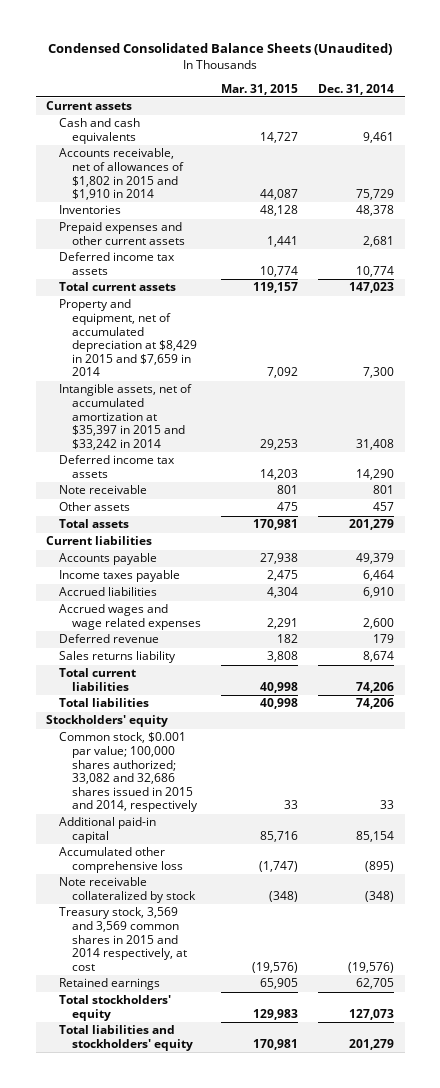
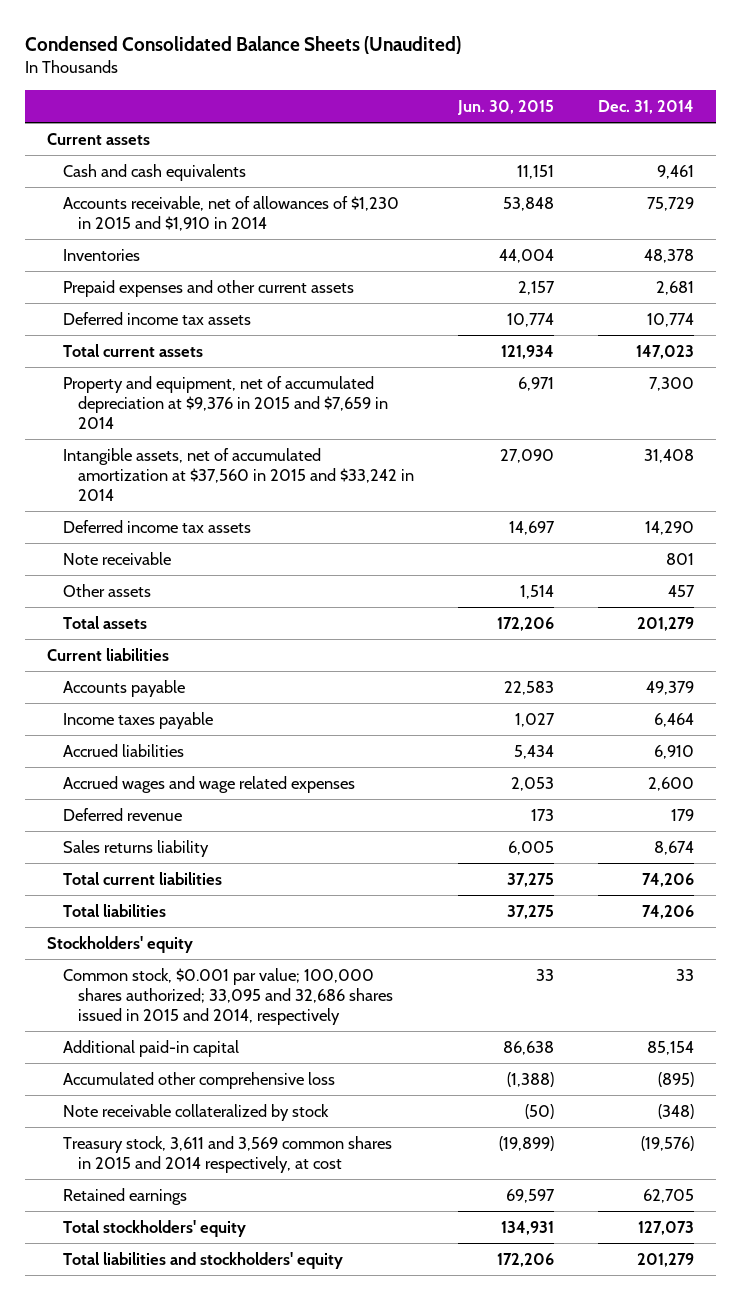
- | Mar. 31, 2015 | Dec. 31, 2014
+ | Jun. 30, 2015 | Dec. 31, 2014
- Accounts receivable, net of allowances of $1,802 in 2015 and $1,910 in 2014 | 44,087 | 75,729
+ Accounts receivable, net of allowances of $1,230 in 2015 and $1,910 in 2014 | 53,848 | 75,729
- Property and equipment, net of accumulated depreciation at $8,429 in 2015 and $7,659 in 2014 | 7,092 | 7,300
- Intangible assets, net of accumulated amortization at $35,397 in 2015 and $33,242 in 2014 | 29,253 | 31,408
+ Property and equipment, net of accumulated depreciation at $9,376 in 2015 and $7,659 in 2014 | 6,971 | 7,300
+ Intangible assets, net of accumulated amortization at $37,560 in 2015 and $33,242 in 2014 | 27,090 | 31,408
- Common stock, $0.001 par value; 100,000 shares authorized; 33,082 and 32,686 shares issued in 2015 and 2014, respectively | 33 | 33
+ Common stock, $0.001 par value; 100,000 shares authorized; 33,095 and 32,686 shares issued in 2015 and 2014, respectively | 33 | 33
- Treasury stock, 3,569 and 3,569 common shares in 2015 and 2014 respectively, at cost | (19,576) | (19,576)
+ Treasury stock, 3,611 and 3,569 common shares in 2015 and 2014 respectively, at cost | (19,899) | (19,576)

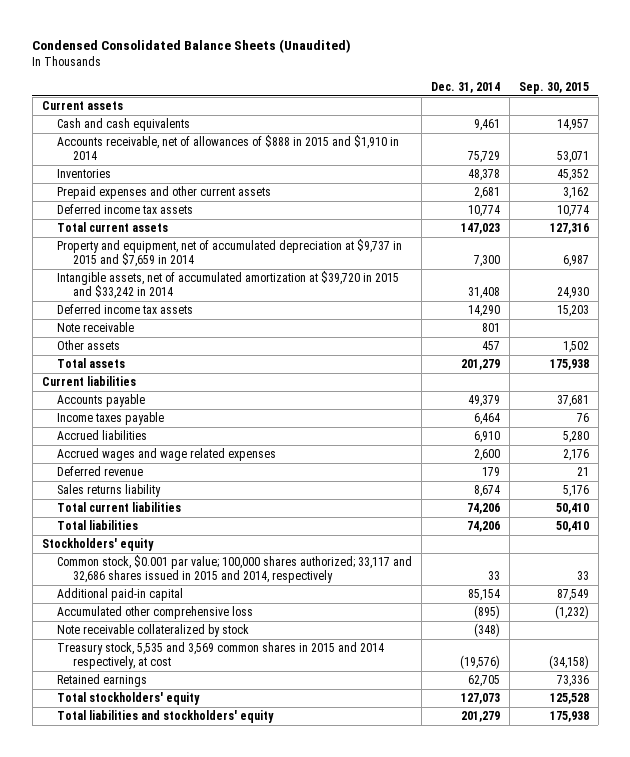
- | Jun. 30, 2015 | Dec. 31, 2014
+ | Dec. 31, 2014 | Sep. 30, 2015
- Accounts receivable, net of allowances of $1,230 in 2015 and $1,910 in 2014 | 53,848 | 75,729
+ Accounts receivable, net of allowances of $888 in 2015 and $1,910 in 2014 | 75,729 | 53,071
- Property and equipment, net of accumulated depreciation at $9,376 in 2015 and $7,659 in 2014 | 6,971 | 7,300
- Intangible assets, net of accumulated amortization at $37,560 in 2015 and $33,242 in 2014 | 27,090 | 31,408
+ Property and equipment, net of accumulated depreciation at $9,737 in 2015 and $7,659 in 2014 | 7,300 | 6,987
+ Intangible assets, net of accumulated amortization at $39,720 in 2015 and $33,242 in 2014 | 31,408 | 24,930
- Common stock, $0.001 par value; 100,000 shares authorized; 33,095 and 32,686 shares issued in 2015 and 2014, respectively | 33 | 33
+ Common stock, $0.001 par value; 100,000 shares authorized; 33,117 and 32,686 shares issued in 2015 and 2014, respectively | 33 | 33
- Treasury stock, 3,611 and 3,569 common shares in 2015 and 2014 respectively, at cost | (19,899) | (19,576)
+ Treasury stock, 5,535 and 3,569 common shares in 2015 and 2014 respectively, at cost | (19,576) | (34,158)

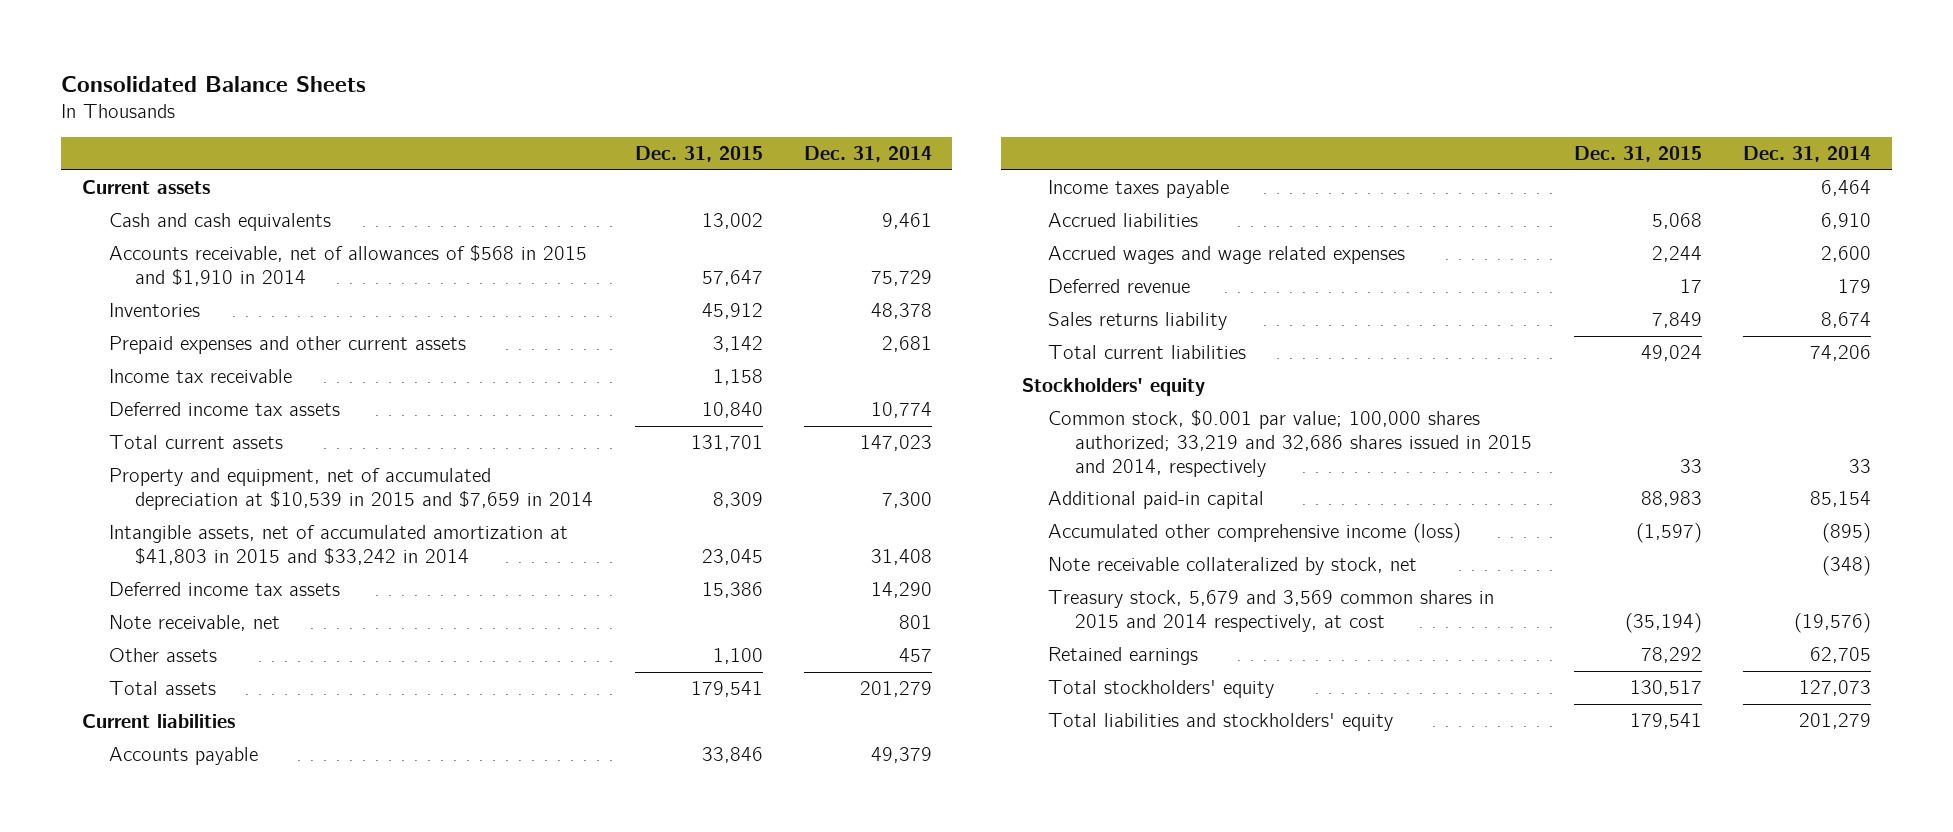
- Condensed Consolidated Balance Sheets (Unaudited)
+ Consolidated Balance Sheets
- | Dec. 31, 2014 | Sep. 30, 2015
+ | Dec. 31, 2015 | Dec. 31, 2014
- Accounts receivable, net of allowances of $888 in 2015 and $1,910 in 2014 | 75,729 | 53,071
+ Accounts receivable, net of allowances of $568 in 2015 and $1,910 in 2014 | 57,647 | 75,729
+ Income tax receivable | 1,158 |
- Property and equipment, net of accumulated depreciation at $9,737 in 2015 and $7,659 in 2014 | 7,300 | 6,987
- Intangible assets, net of accumulated amortization at $39,720 in 2015 and $33,242 in 2014 | 31,408 | 24,930
+ Property and equipment, net of accumulated depreciation at $10,539 in 2015 and $7,659 in 2014 | 8,309 | 7,300
+ Intangible assets, net of accumulated amortization at $41,803 in 2015 and $33,242 in 2014 | 23,045 | 31,408
- Note receivable | 801 |
+ Note receivable, net | | 801
- Total liabilities | 74,206 | 50,410
- Common stock, $0.001 par value; 100,000 shares authorized; 33,117 and 32,686 shares issued in 2015 and 2014, respectively | 33 | 33
+ Common stock, $0.001 par value; 100,000 shares authorized; 33,219 and 32,686 shares issued in 2015 and 2014, respectively | 33 | 33
- Accumulated other comprehensive loss | (895) | (1,232)
- Note receivable collateralized by stock | (348) |
- Treasury stock, 5,535 and 3,569 common shares in 2015 and 2014 respectively, at cost | (19,576) | (34,158)
+ Accumulated other comprehensive income (loss) | (1,597) | (895)
+ Note receivable collateralized by stock, net | | (348)
+ Treasury stock, 5,679 and 3,569 common shares in 2015 and 2014 respectively, at cost | (35,194) | (19,576)

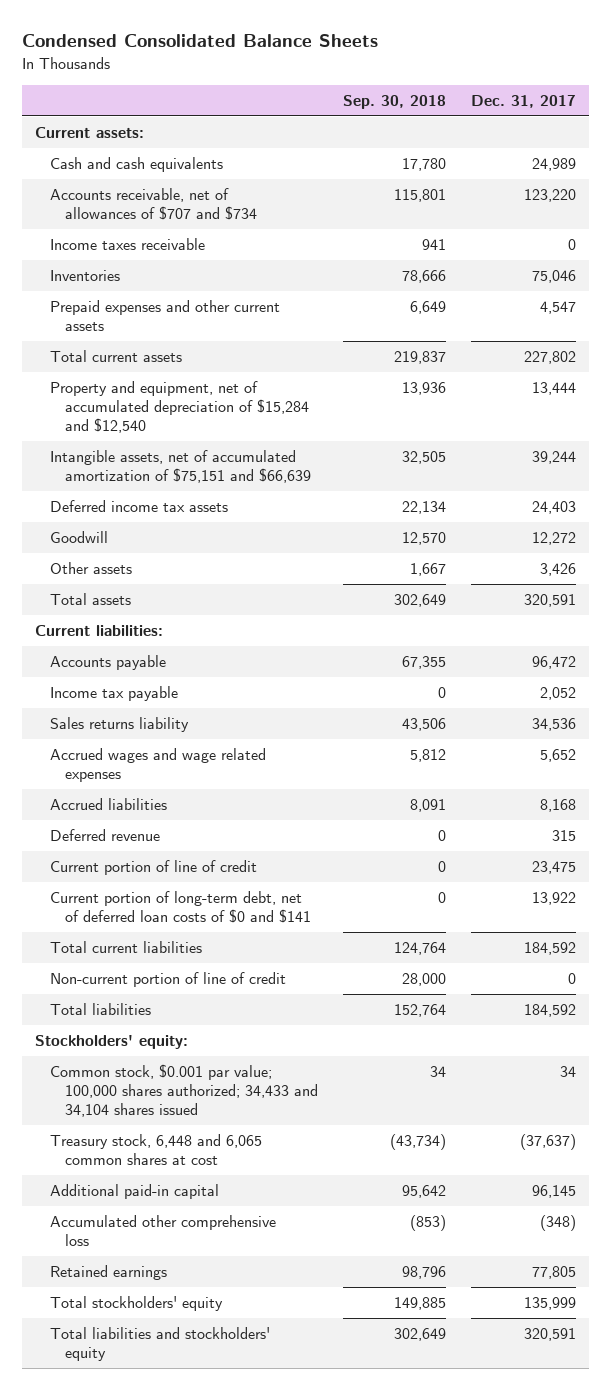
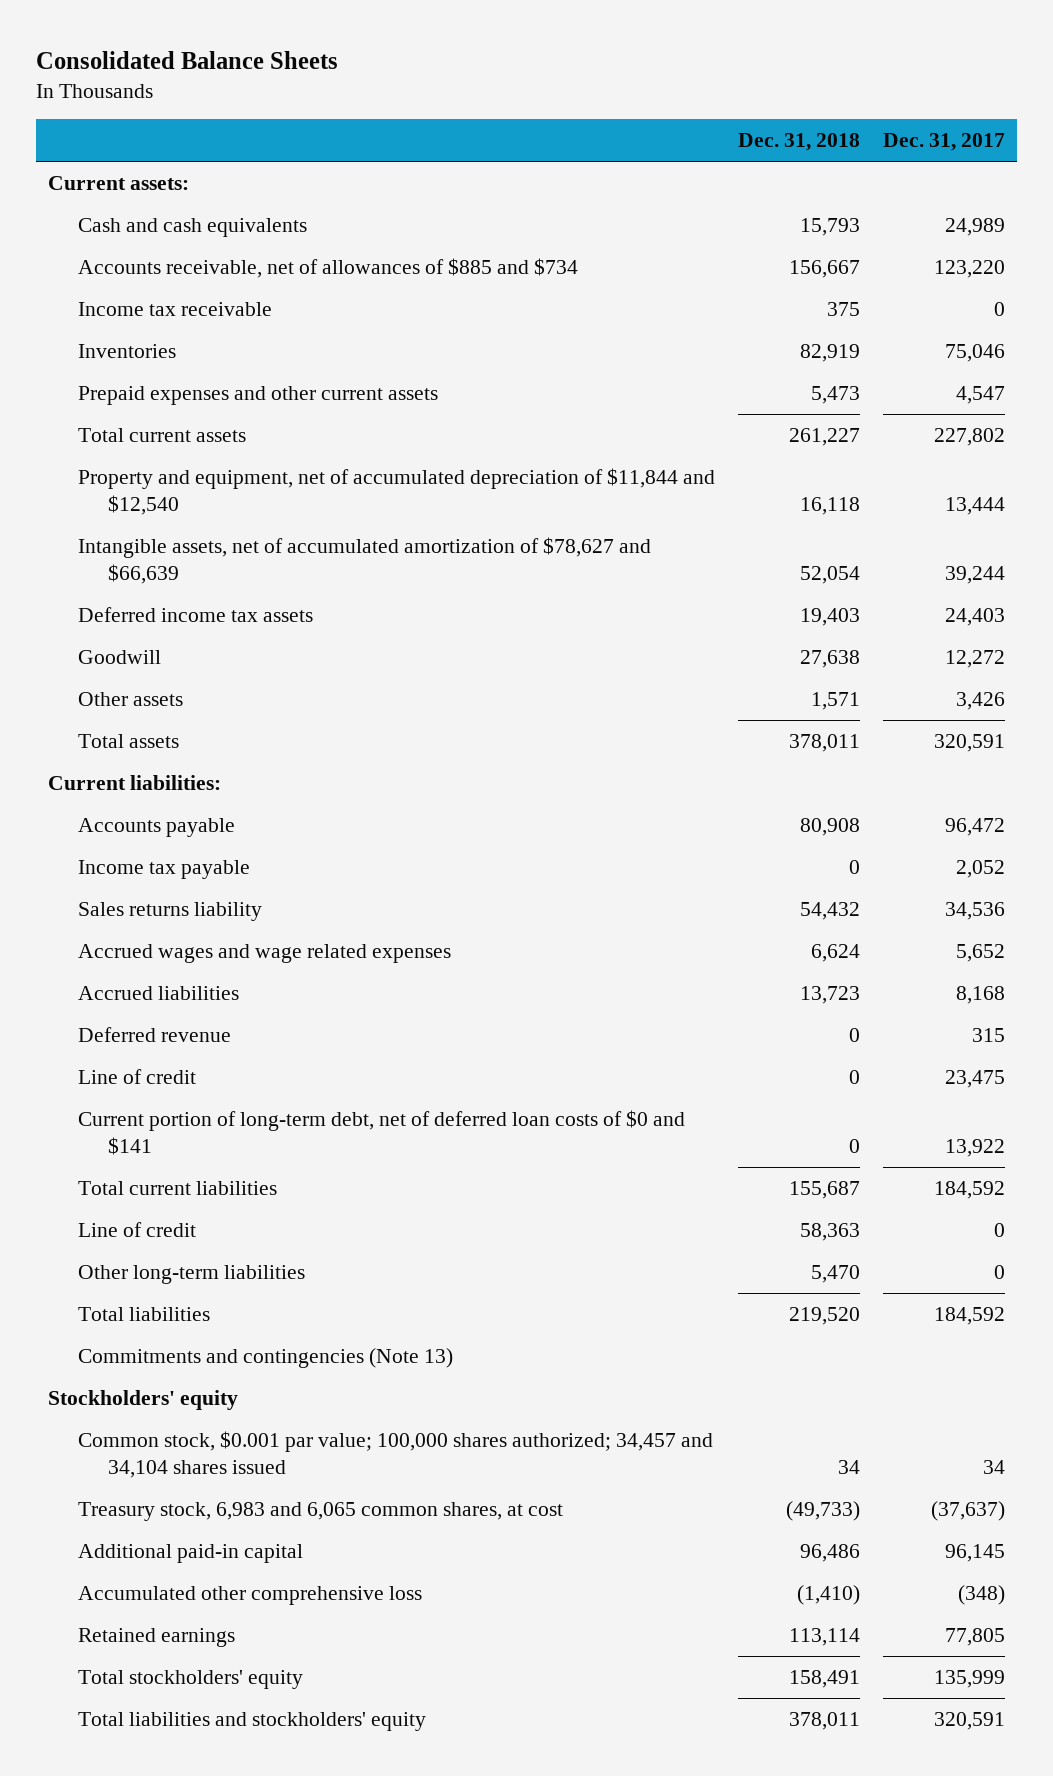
- Condensed Consolidated Balance Sheets
+ Consolidated Balance Sheets
- | Sep. 30, 2018 | Dec. 31, 2017
+ | Dec. 31, 2018 | Dec. 31, 2017
- Accounts receivable, net of allowances of $707 and $734 | 115,801 | 123,220
- Income taxes receivable | 941 | 0
+ Accounts receivable, net of allowances of $885 and $734 | 156,667 | 123,220
+ Income tax receivable | 375 | 0
- Property and equipment, net of accumulated depreciation of $15,284 and $12,540 | 13,936 | 13,444
- Intangible assets, net of accumulated amortization of $75,151 and $66,639 | 32,505 | 39,244
+ Property and equipment, net of accumulated depreciation of $11,844 and $12,540 | 16,118 | 13,444
+ Intangible assets, net of accumulated amortization of $78,627 and $66,639 | 52,054 | 39,244
- Current portion of line of credit | 0 | 23,475
+ Line of credit | 0 | 23,475
- Non-current portion of line of credit | 28,000 | 0
+ Line of credit | 58,363 | 0
+ Other long-term liabilities | 5,470 | 0
- Stockholders' equity:
- Common stock, $0.001 par value; 100,000 shares authorized; 34,433 and 34,104 shares issued | 34 | 34
- Treasury stock, 6,448 and 6,065 common shares at cost | (43,734) | (37,637)
+ Commitments and contingencies (Note 13)
+ Stockholders' equity
+ Common stock, $0.001 par value; 100,000 shares authorized; 34,457 and 34,104 shares issued | 34 | 34
+ Treasury stock, 6,983 and 6,065 common shares, at cost | (49,733) | (37,637)

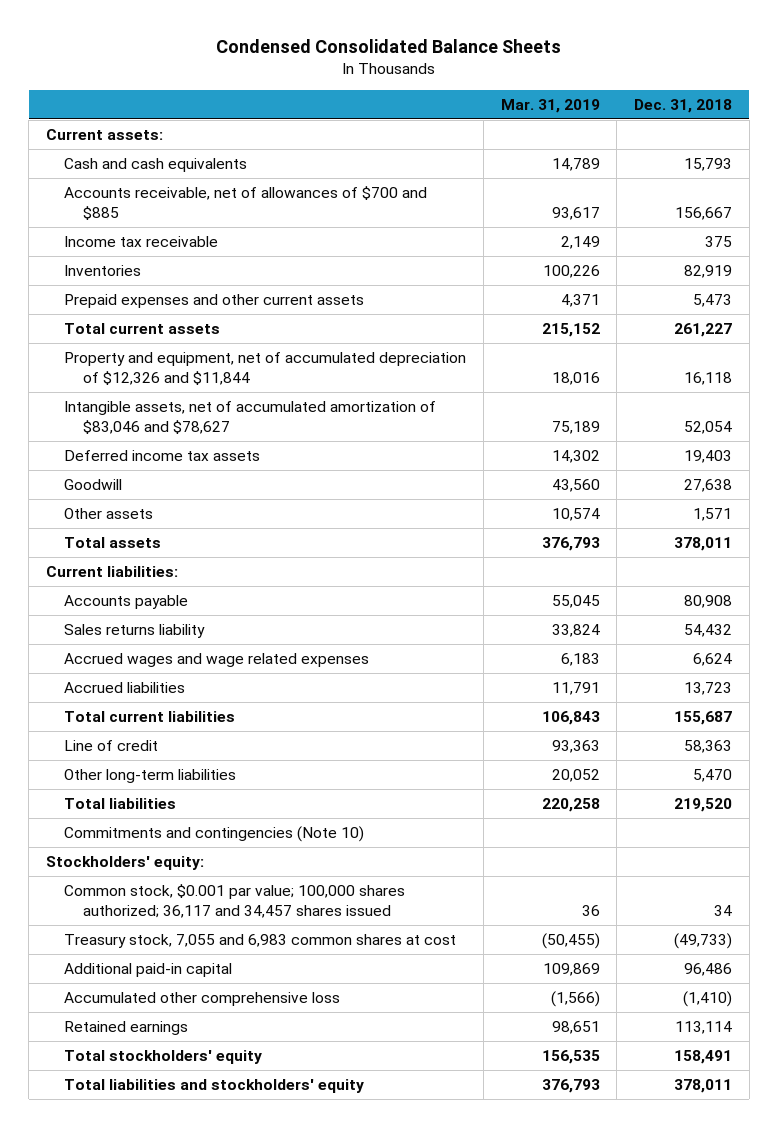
- Consolidated Balance Sheets
+ Condensed Consolidated Balance Sheets
- | Dec. 31, 2018 | Dec. 31, 2017
+ | Mar. 31, 2019 | Dec. 31, 2018
- Accounts receivable, net of allowances of $885 and $734 | 156,667 | 123,220
+ Accounts receivable, net of allowances of $700 and $885 | 93,617 | 156,667
- Property and equipment, net of accumulated depreciation of $11,844 and $12,540 | 16,118 | 13,444
- Intangible assets, net of accumulated amortization of $78,627 and $66,639 | 52,054 | 39,244
+ Property and equipment, net of accumulated depreciation of $12,326 and $11,844 | 18,016 | 16,118
+ Intangible assets, net of accumulated amortization of $83,046 and $78,627 | 75,189 | 52,054
- Income tax payable | 0 | 2,052
- Deferred revenue | 0 | 315
- Line of credit | 0 | 23,475
- Current portion of long-term debt, net of deferred loan costs of $0 and $141 | 0 | 13,922
- Commitments and contingencies (Note 13)
- Stockholders' equity
- Common stock, $0.001 par value; 100,000 shares authorized; 34,457 and 34,104 shares issued | 34 | 34
- Treasury stock, 6,983 and 6,065 common shares, at cost | (49,733) | (37,637)
+ Commitments and contingencies (Note 10)
+ Stockholders' equity:
+ Common stock, $0.001 par value; 100,000 shares authorized; 36,117 and 34,457 shares issued | 36 | 34
+ Treasury stock, 7,055 and 6,983 common shares at cost | (50,455) | (49,733)

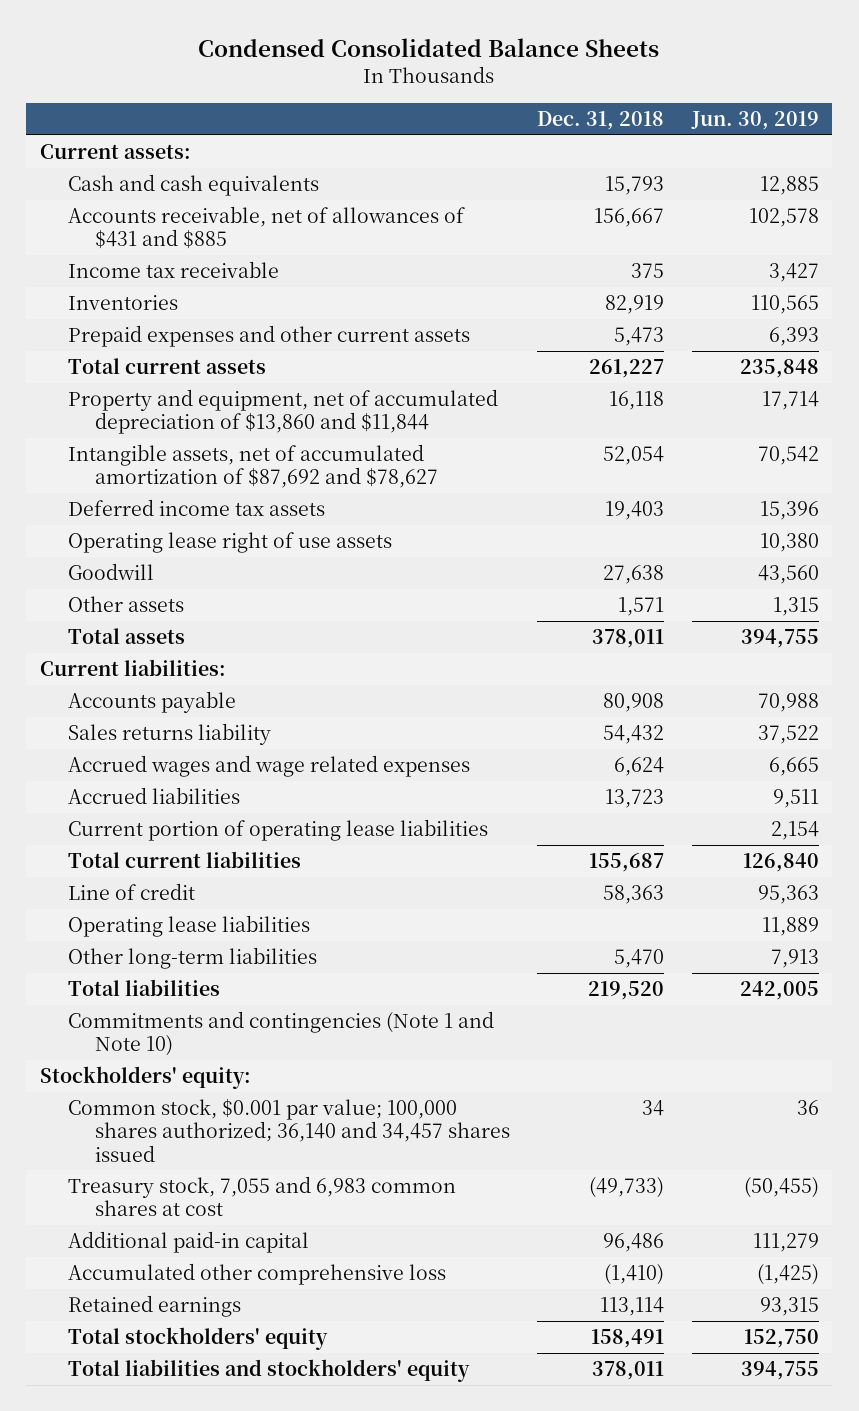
- | Mar. 31, 2019 | Dec. 31, 2018
+ | Dec. 31, 2018 | Jun. 30, 2019
- Accounts receivable, net of allowances of $700 and $885 | 93,617 | 156,667
+ Accounts receivable, net of allowances of $431 and $885 | 156,667 | 102,578
- Property and equipment, net of accumulated depreciation of $12,326 and $11,844 | 18,016 | 16,118
- Intangible assets, net of accumulated amortization of $83,046 and $78,627 | 75,189 | 52,054
+ Property and equipment, net of accumulated depreciation of $13,860 and $11,844 | 16,118 | 17,714
+ Intangible assets, net of accumulated amortization of $87,692 and $78,627 | 52,054 | 70,542
+ Operating lease right of use assets | | 10,380
+ Current portion of operating lease liabilities | | 2,154
+ Operating lease liabilities | | 11,889
- Commitments and contingencies (Note 10)
+ Commitments and contingencies (Note 1 and Note 10)
- Common stock, $0.001 par value; 100,000 shares authorized; 36,117 and 34,457 shares issued | 36 | 34
+ Common stock, $0.001 par value; 100,000 shares authorized; 36,140 and 34,457 shares issued | 34 | 36

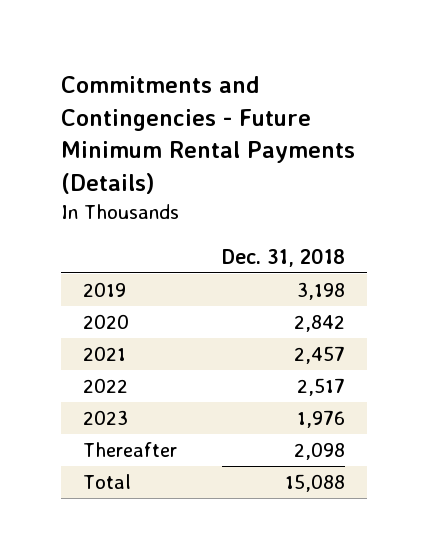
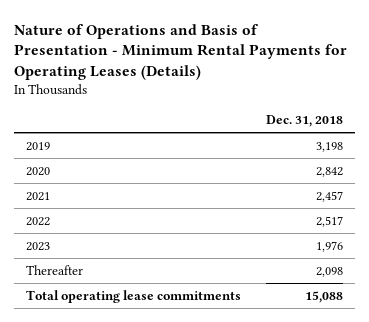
- Commitments and Contingencies - Future Minimum Rental Payments (Details)
+ Nature of Operations and Basis of Presentation - Minimum Rental Payments for Operating Leases (Details)
- Total | 15,088
+ Total operating lease commitments | 15,088

